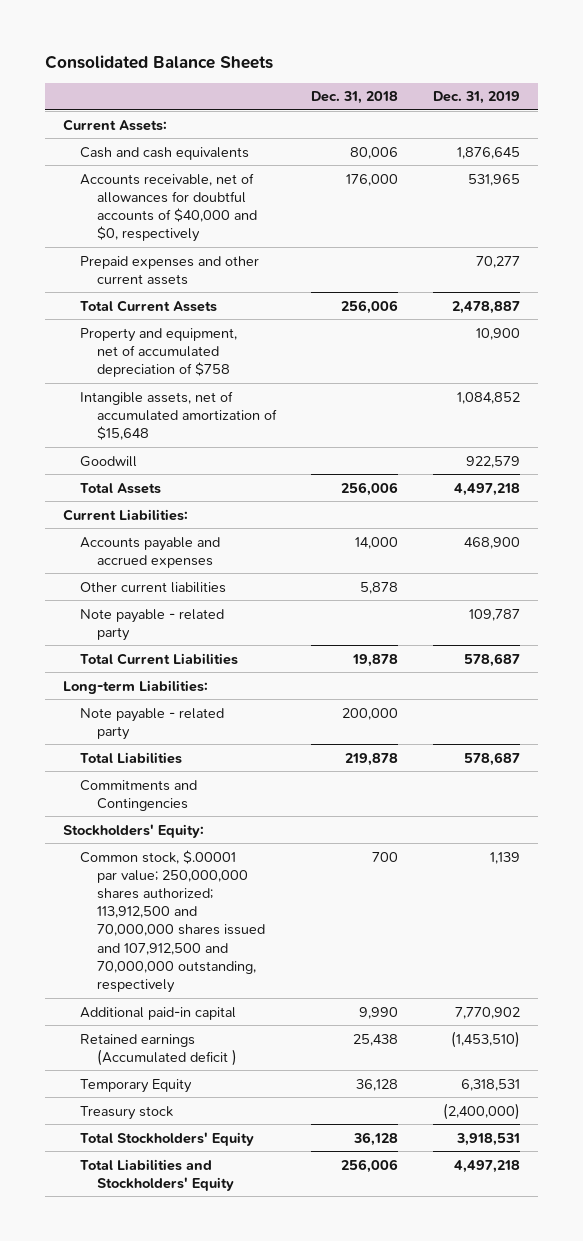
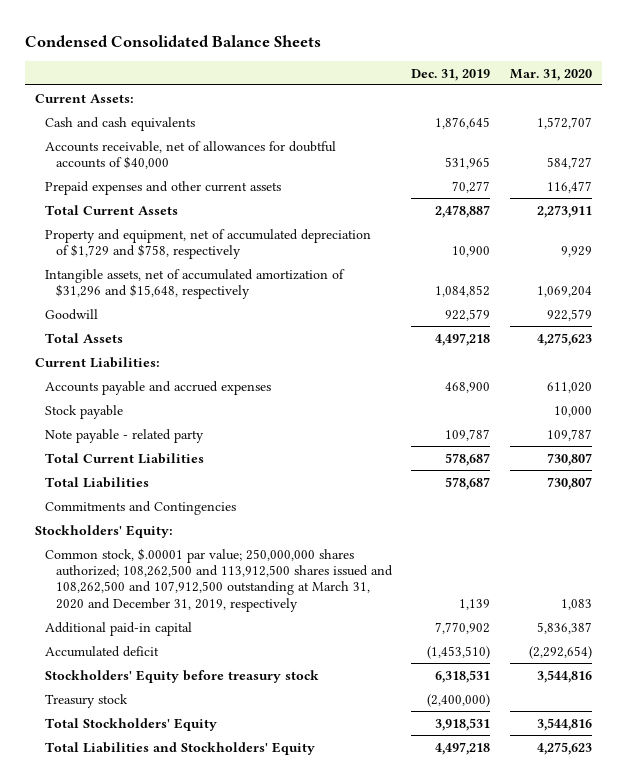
- Consolidated Balance Sheets
+ Condensed Consolidated Balance Sheets
- | Dec. 31, 2018 | Dec. 31, 2019
+ | Dec. 31, 2019 | Mar. 31, 2020
- Accounts receivable, net of allowances for doubtful accounts of $40,000 and $0, respectively | 176,000 | 531,965
+ Accounts receivable, net of allowances for doubtful accounts of $40,000 | 531,965 | 584,727
- Property and equipment, net of accumulated depreciation of $758 | | 10,900
- Intangible assets, net of accumulated amortization of $15,648 | | 1,084,852
+ Property and equipment, net of accumulated depreciation of $1,729 and $758, respectively | 10,900 | 9,929
+ Intangible assets, net of accumulated amortization of $31,296 and $15,648, respectively | 1,084,852 | 1,069,204
- Other current liabilities | 5,878 |
+ Stock payable | | 10,000
- Long-term Liabilities:
- Note payable - related party | 200,000 |
- Common stock, $.00001 par value; 250,000,000 shares authorized; 113,912,500 and 70,000,000 shares issued and 107,912,500 and 70,000,000 outstanding, respectively | 700 | 1,139
+ Common stock, $.00001 par value; 250,000,000 shares authorized; 108,262,500 and 113,912,500 shares issued and 108,262,500 and 107,912,500 outstanding at March 31, 2020 and December 31, 2019, respectively | 1,139 | 1,083
- Retained earnings (Accumulated deficit ) | 25,438 | (1,453,510)
- Temporary Equity | 36,128 | 6,318,531
+ Accumulated deficit | (1,453,510) | (2,292,654)
+ Stockholders' Equity before treasury stock | 6,318,531 | 3,544,816

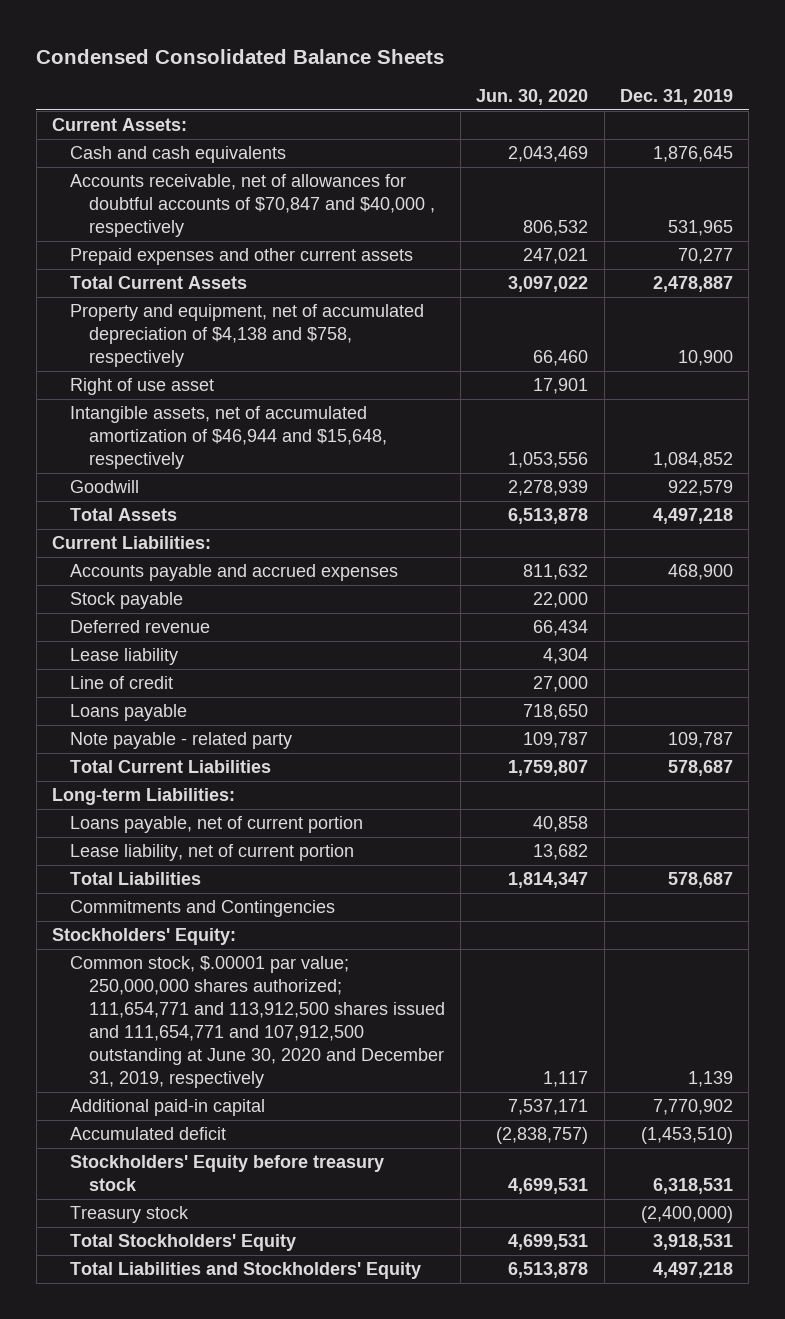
- | Dec. 31, 2019 | Mar. 31, 2020
+ | Jun. 30, 2020 | Dec. 31, 2019
- Accounts receivable, net of allowances for doubtful accounts of $40,000 | 531,965 | 584,727
+ Accounts receivable, net of allowances for doubtful accounts of $70,847 and $40,000 , respectively | 806,532 | 531,965
- Property and equipment, net of accumulated depreciation of $1,729 and $758, respectively | 10,900 | 9,929
- Intangible assets, net of accumulated amortization of $31,296 and $15,648, respectively | 1,084,852 | 1,069,204
+ Property and equipment, net of accumulated depreciation of $4,138 and $758, respectively | 66,460 | 10,900
+ Right of use asset | 17,901 |
+ Intangible assets, net of accumulated amortization of $46,944 and $15,648, respectively | 1,053,556 | 1,084,852
+ Deferred revenue | 66,434 |
+ Lease liability | 4,304 |
+ Line of credit | 27,000 |
+ Loans payable | 718,650 |
+ Long-term Liabilities:
+ Loans payable, net of current portion | 40,858 |
+ Lease liability, net of current portion | 13,682 |
- Common stock, $.00001 par value; 250,000,000 shares authorized; 108,262,500 and 113,912,500 shares issued and 108,262,500 and 107,912,500 outstanding at March 31, 2020 and December 31, 2019, respectively | 1,139 | 1,083
+ Common stock, $.00001 par value; 250,000,000 shares authorized; 111,654,771 and 113,912,500 shares issued and 111,654,771 and 107,912,500 outstanding at June 30, 2020 and December 31, 2019, respectively | 1,117 | 1,139

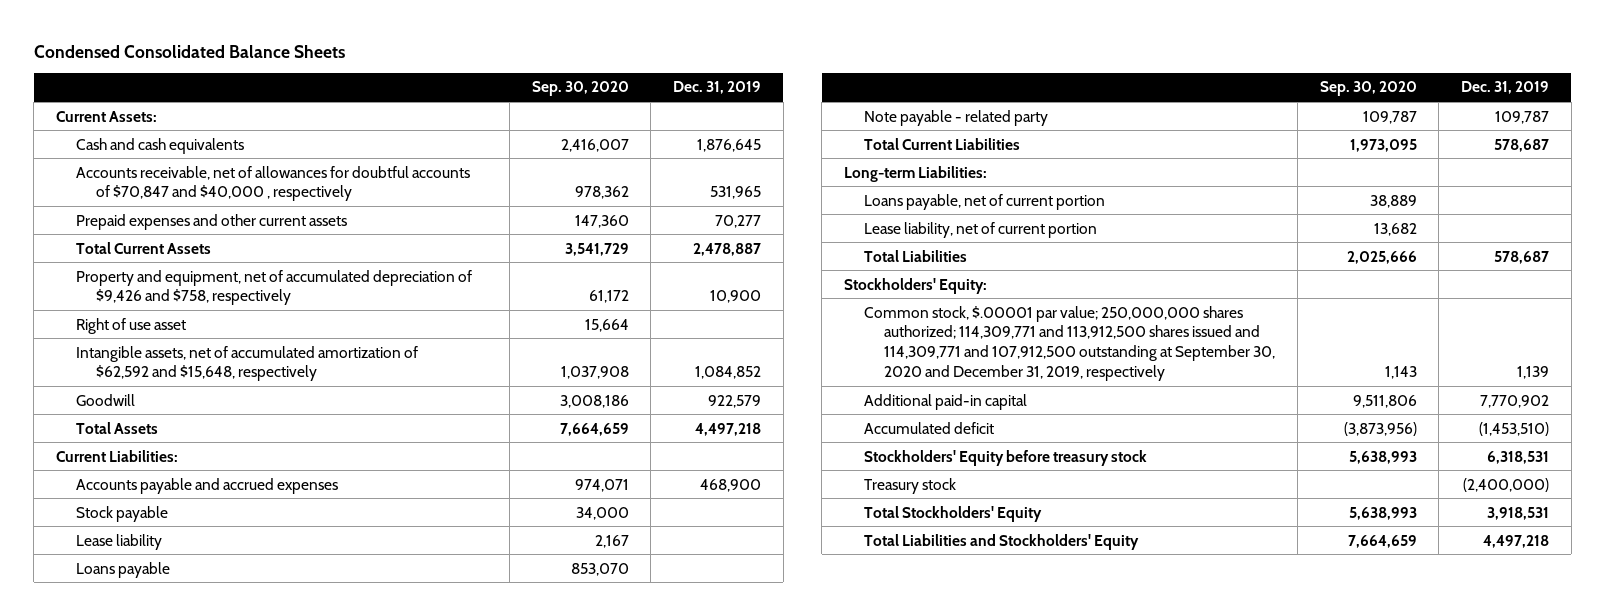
- | Jun. 30, 2020 | Dec. 31, 2019
+ | Sep. 30, 2020 | Dec. 31, 2019
- Property and equipment, net of accumulated depreciation of $4,138 and $758, respectively | 66,460 | 10,900
+ Property and equipment, net of accumulated depreciation of $9,426 and $758, respectively | 61,172 | 10,900
- Intangible assets, net of accumulated amortization of $46,944 and $15,648, respectively | 1,053,556 | 1,084,852
+ Intangible assets, net of accumulated amortization of $62,592 and $15,648, respectively | 1,037,908 | 1,084,852
- Deferred revenue | 66,434 |
- Line of credit | 27,000 |
- Commitments and Contingencies
- Common stock, $.00001 par value; 250,000,000 shares authorized; 111,654,771 and 113,912,500 shares issued and 111,654,771 and 107,912,500 outstanding at June 30, 2020 and December 31, 2019, respectively | 1,117 | 1,139
+ Common stock, $.00001 par value; 250,000,000 shares authorized; 114,309,771 and 113,912,500 shares issued and 114,309,771 and 107,912,500 outstanding at September 30, 2020 and December 31, 2019, respectively | 1,143 | 1,139

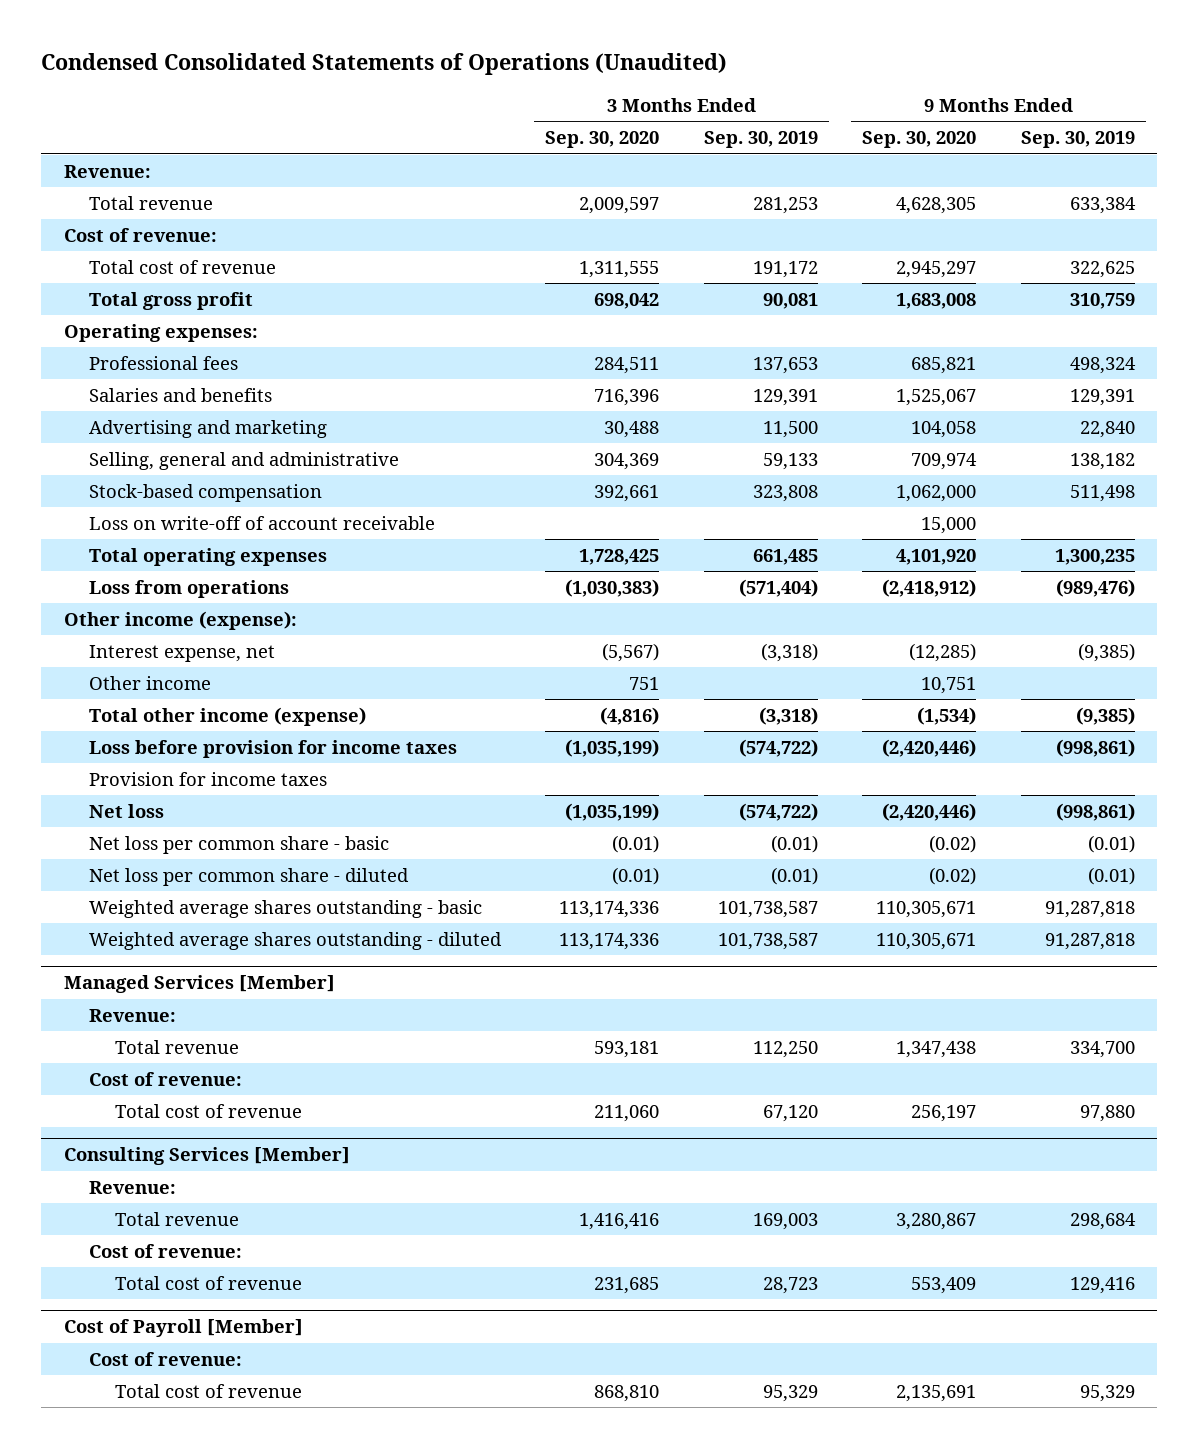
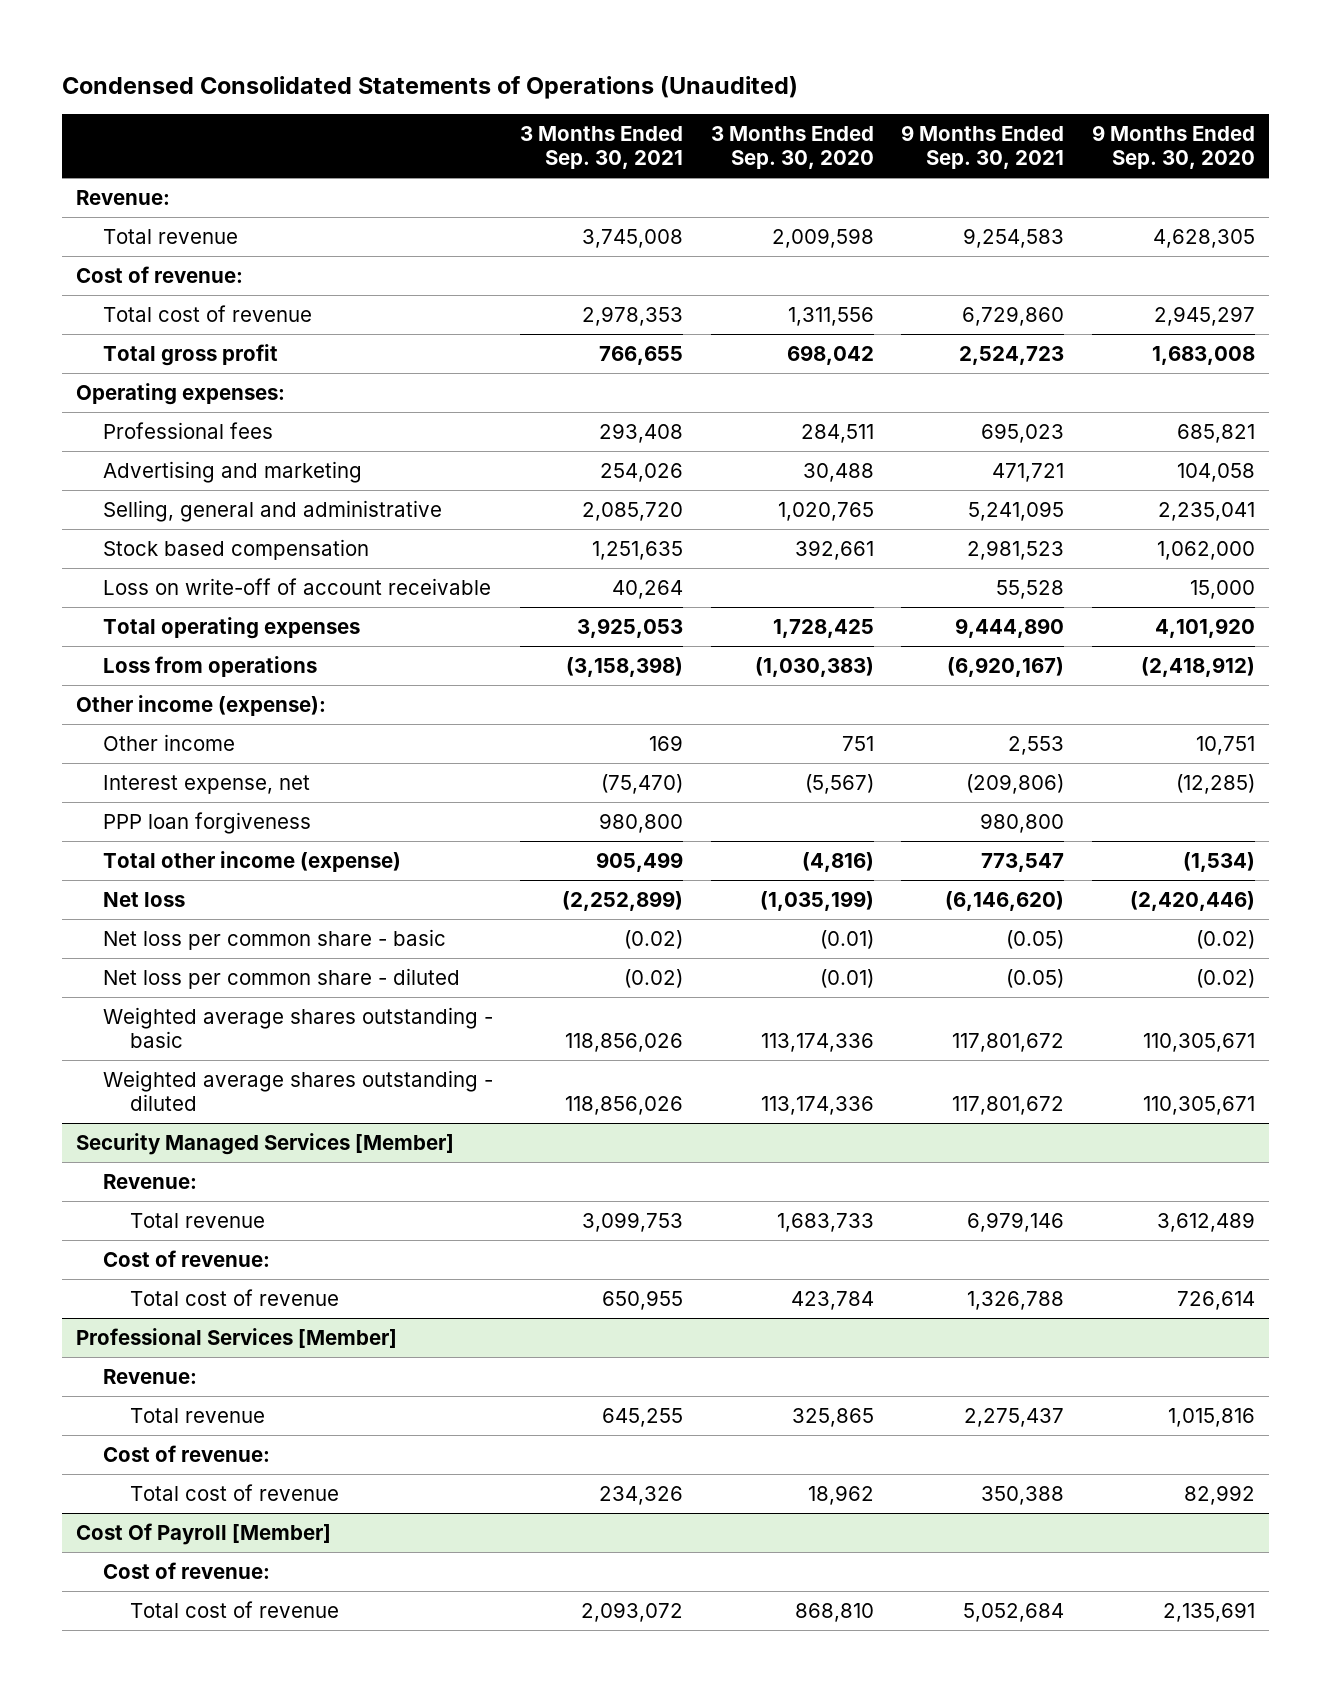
- | 3 Months Ended Sep. 30, 2020 | 3 Months Ended Sep. 30, 2019 | 9 Months Ended Sep. 30, 2020 | 9 Months Ended Sep. 30, 2019
+ | 3 Months Ended Sep. 30, 2021 | 3 Months Ended Sep. 30, 2020 | 9 Months Ended Sep. 30, 2021 | 9 Months Ended Sep. 30, 2020
- Total revenue | 2,009,597 | 281,253 | 4,628,305 | 633,384
+ Total revenue | 3,745,008 | 2,009,598 | 9,254,583 | 4,628,305
- Total cost of revenue | 1,311,555 | 191,172 | 2,945,297 | 322,625
+ Total cost of revenue | 2,978,353 | 1,311,556 | 6,729,860 | 2,945,297
- Salaries and benefits | 716,396 | 129,391 | 1,525,067 | 129,391
- Selling, general and administrative | 304,369 | 59,133 | 709,974 | 138,182
- Stock-based compensation | 392,661 | 323,808 | 1,062,000 | 511,498
+ Selling, general and administrative | 2,085,720 | 1,020,765 | 5,241,095 | 2,235,041
+ Stock based compensation | 1,251,635 | 392,661 | 2,981,523 | 1,062,000
moved down: Interest expense, net | (75,470) | (5,567) | (209,806) | (12,285)
+ PPP loan forgiveness | 980,800 | | 980,800 |
- Loss before provision for income taxes | (1,035,199) | (574,722) | (2,420,446) | (998,861)
- Provision for income taxes
- Managed Services [Member]
+ Security Managed Services [Member]
- Total revenue | 593,181 | 112,250 | 1,347,438 | 334,700
+ Total revenue | 3,099,753 | 1,683,733 | 6,979,146 | 3,612,489
- Total cost of revenue | 211,060 | 67,120 | 256,197 | 97,880
- Consulting Services [Member]
+ Total cost of revenue | 650,955 | 423,784 | 1,326,788 | 726,614
+ Professional Services [Member]
- Total revenue | 1,416,416 | 169,003 | 3,280,867 | 298,684
+ Total revenue | 645,255 | 325,865 | 2,275,437 | 1,015,816
- Total cost of revenue | 231,685 | 28,723 | 553,409 | 129,416
- Cost of Payroll [Member]
+ Total cost of revenue | 234,326 | 18,962 | 350,388 | 82,992
+ Cost Of Payroll [Member]

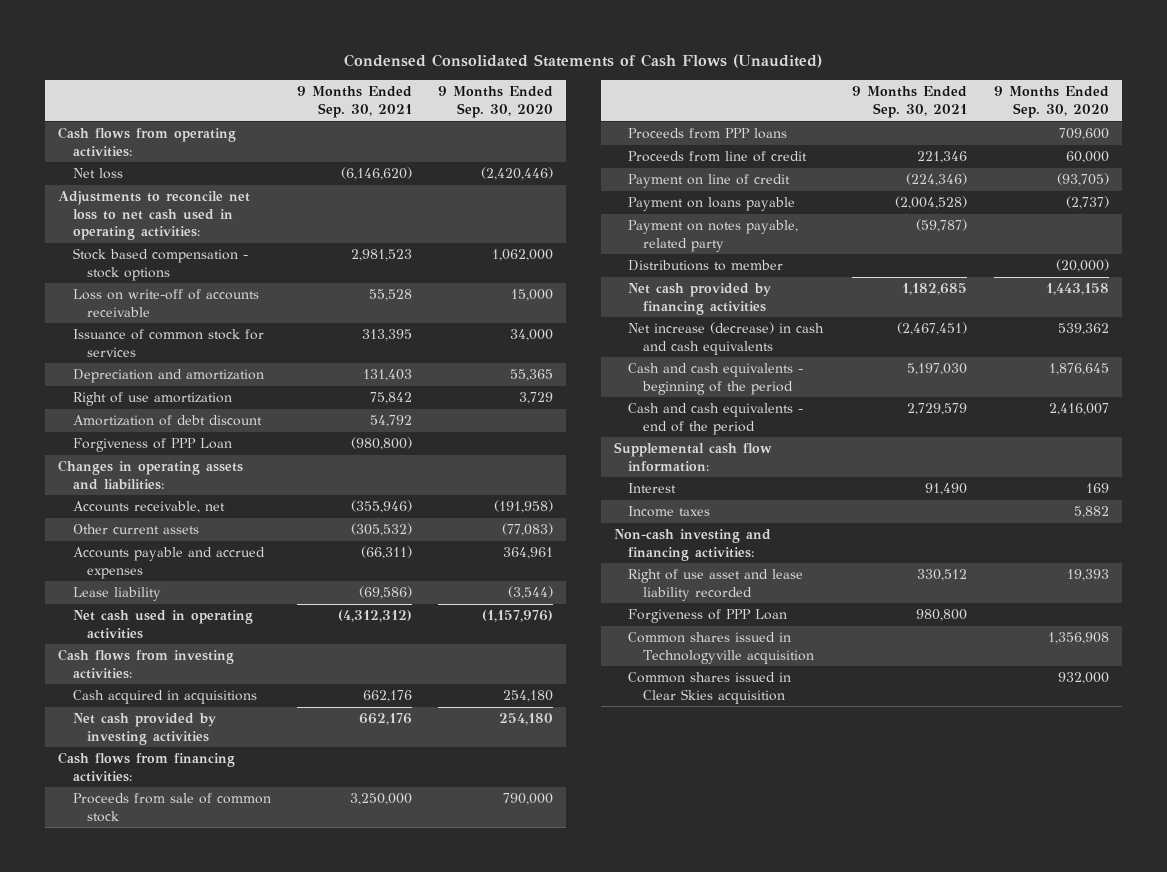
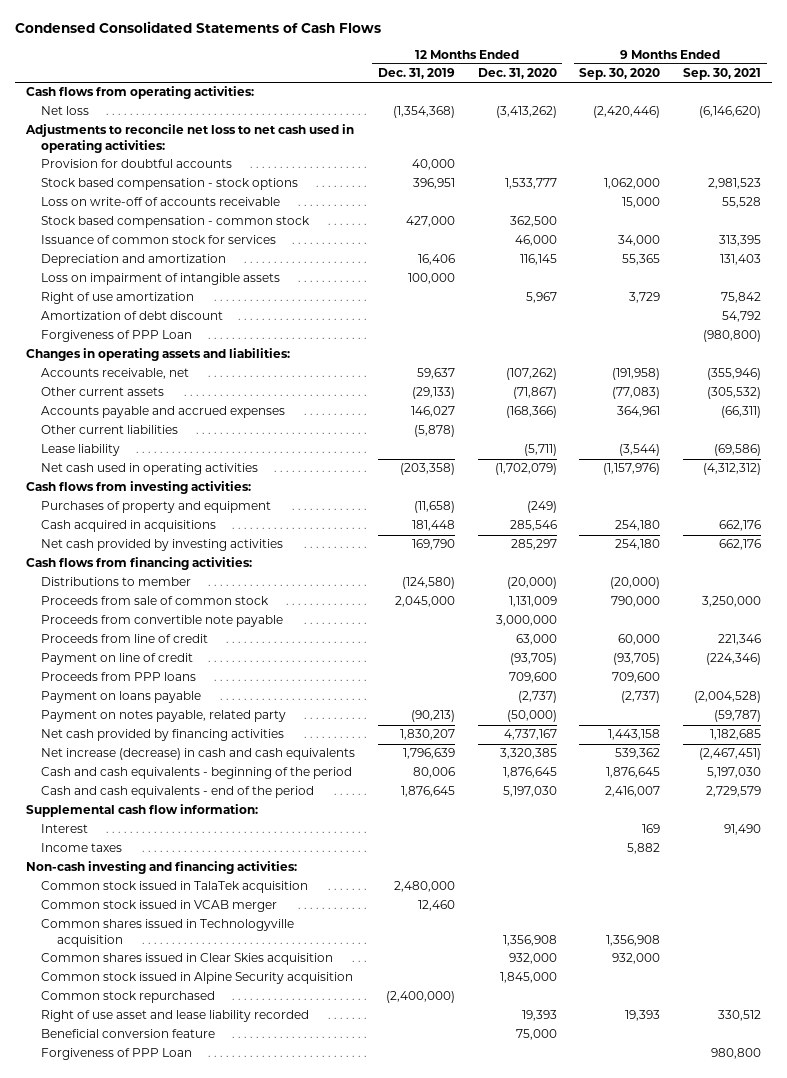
- Condensed Consolidated Statements of Cash Flows (Unaudited)
+ Condensed Consolidated Statements of Cash Flows
- | 9 Months Ended Sep. 30, 2021 | 9 Months Ended Sep. 30, 2020
+ | 12 Months Ended Dec. 31, 2019 | 12 Months Ended Dec. 31, 2020 | 9 Months Ended Sep. 30, 2020 | 9 Months Ended Sep. 30, 2021
+ Provision for doubtful accounts | 40,000 | | |
+ Stock based compensation - common stock | 427,000 | 362,500 | |
+ Loss on impairment of intangible assets | 100,000 | | |
+ Other current liabilities | (5,878) | | |
+ Purchases of property and equipment | (11,658) | (249) | |
moved up: Distributions to member | (124,580) | (20,000) | (20,000) |
+ Proceeds from convertible note payable | | 3,000,000 | |
moved down: Proceeds from PPP loans | | 709,600 | 709,600 |
+ Common stock issued in TalaTek acquisition | 2,480,000 | | |
+ Common stock issued in VCAB merger | 12,460 | | |
+ Common stock issued in Alpine Security acquisition | | 1,845,000 | |
+ Common stock repurchased | (2,400,000) | | |
moved down: Right of use asset and lease liability recorded | | 19,393 | 19,393 | 330,512
+ Beneficial conversion feature | | 75,000 | |
moved down: Forgiveness of PPP Loan | | | | 980,800

